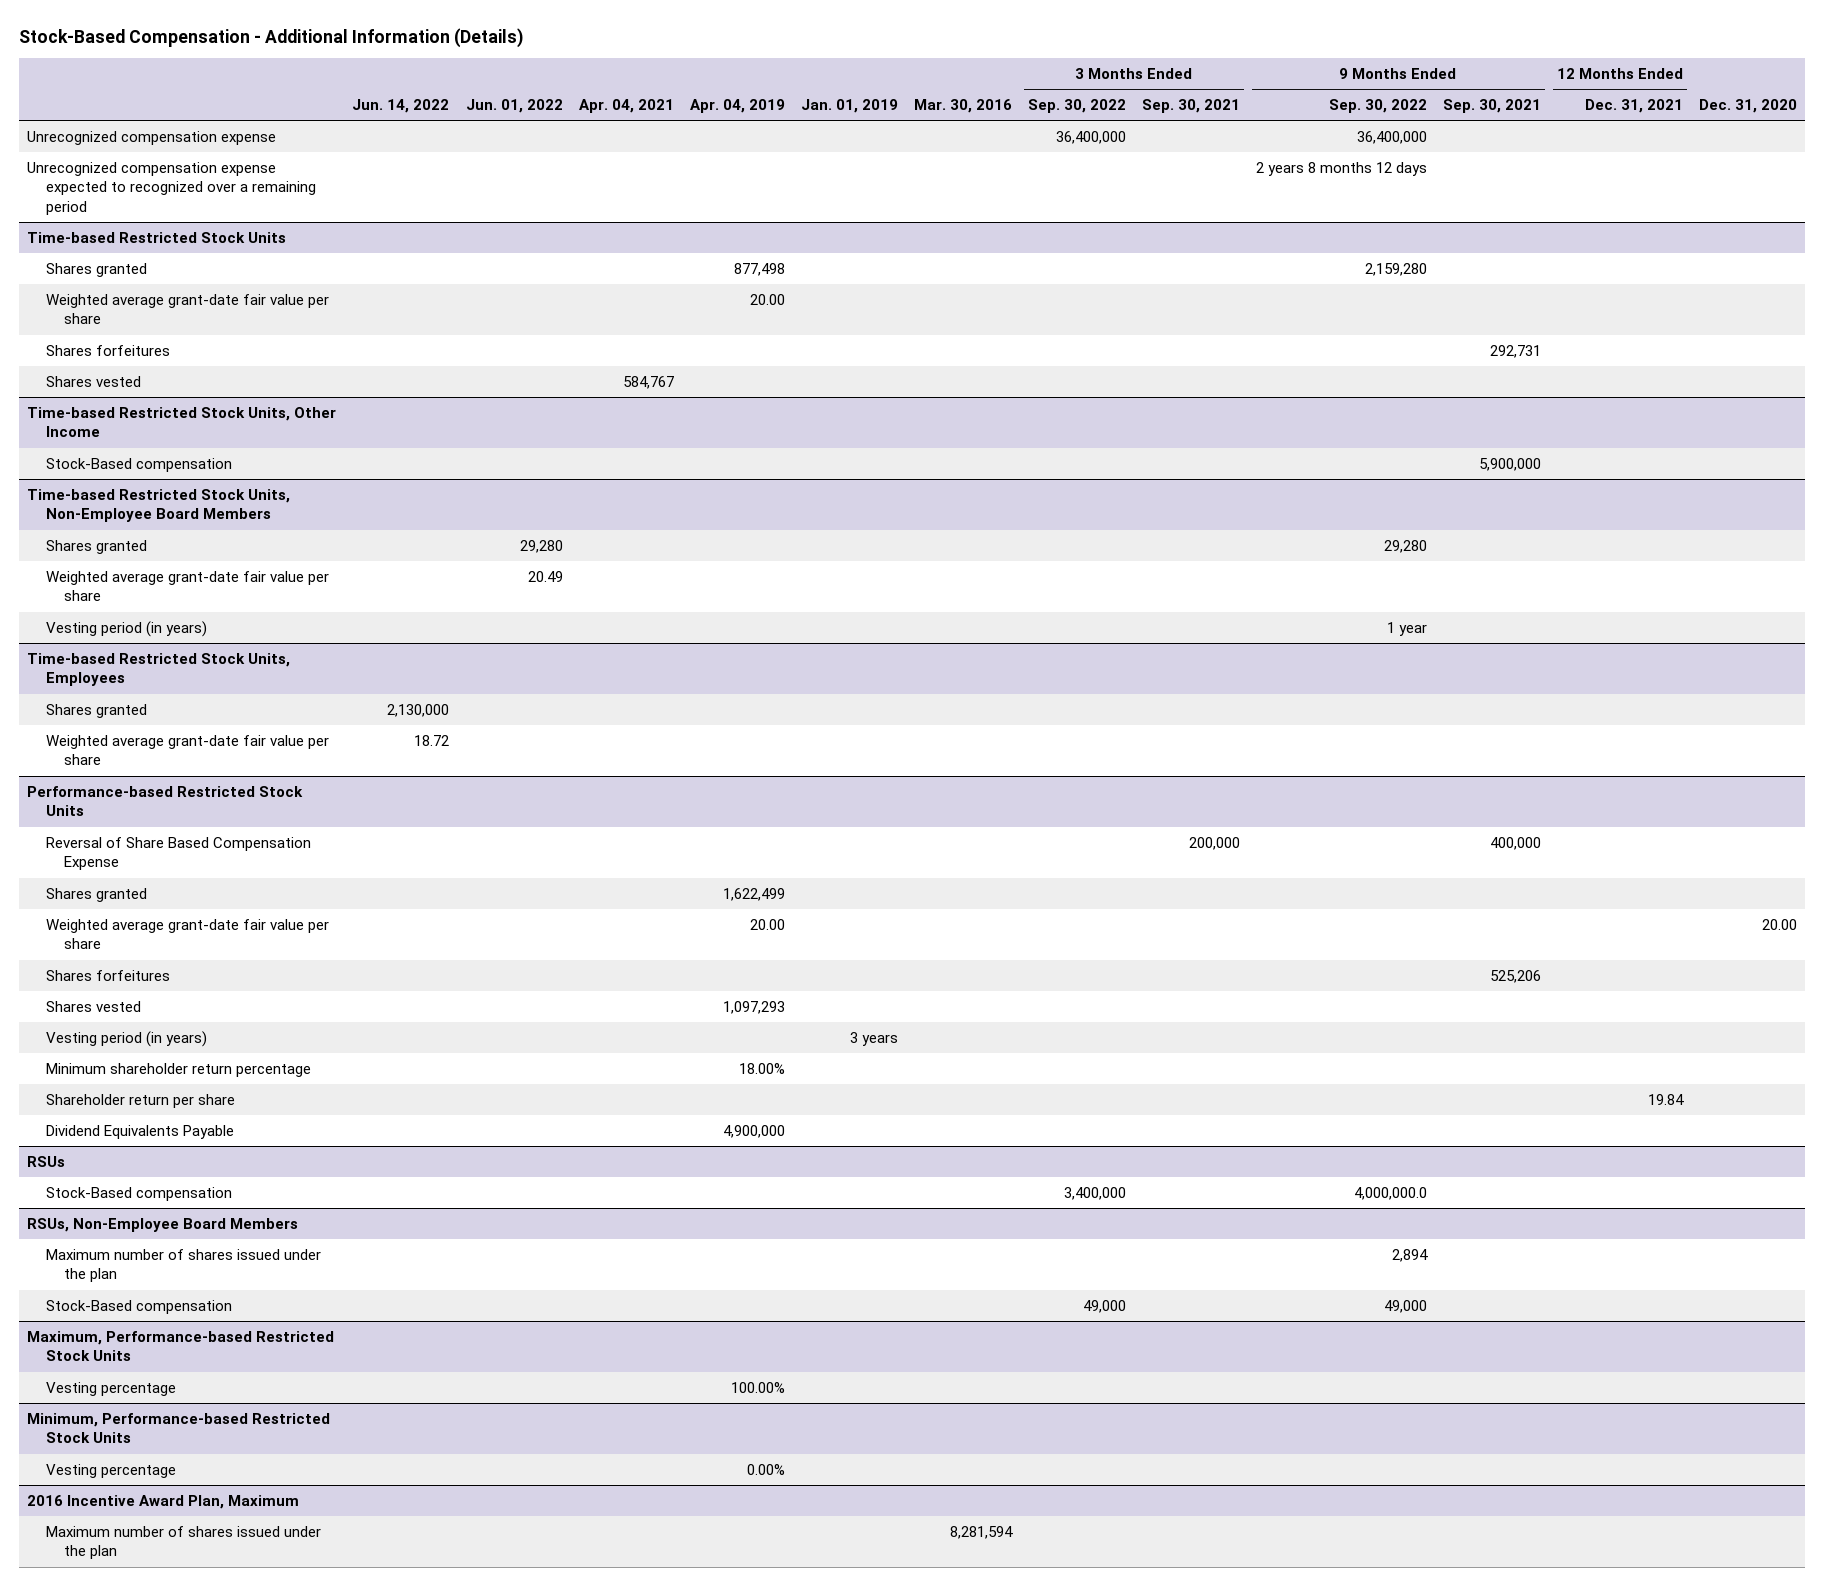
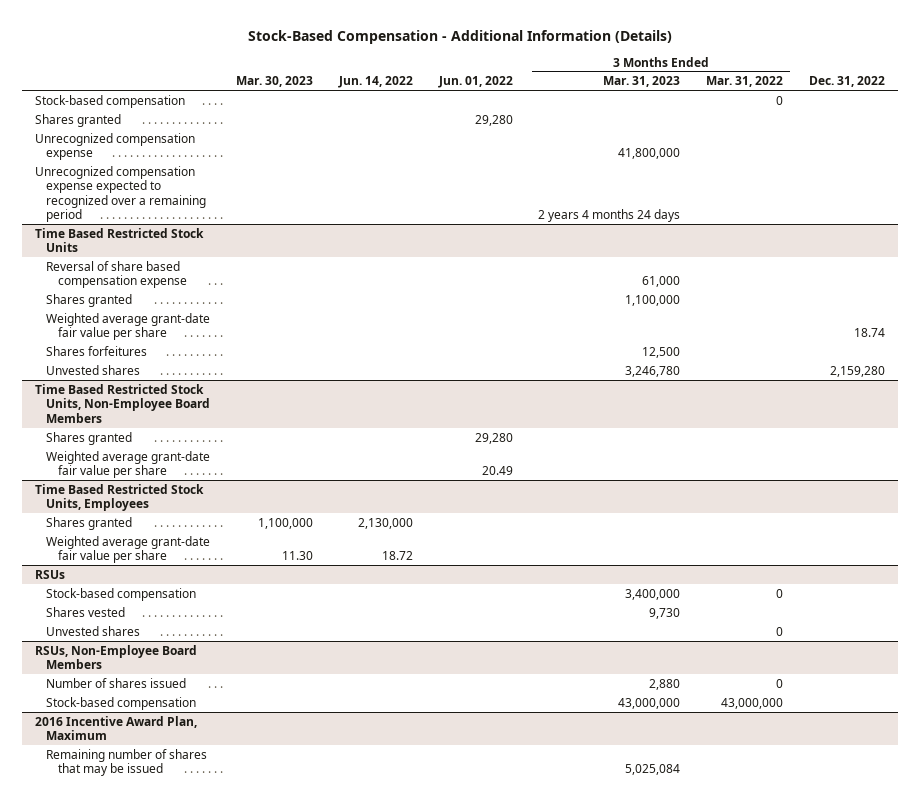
- | Jun. 14, 2022 | Jun. 01, 2022 | Apr. 04, 2021 | Apr. 04, 2019 | Jan. 01, 2019 | Mar. 30, 2016 | 3 Months Ended Sep. 30, 2022 | 3 Months Ended Sep. 30, 2021 | 9 Months Ended Sep. 30, 2022 | 9 Months Ended Sep. 30, 2021 | 12 Months Ended Dec. 31, 2021 | Dec. 31, 2020
+ | Mar. 30, 2023 | Jun. 14, 2022 | Jun. 01, 2022 | 3 Months Ended Mar. 31, 2023 | 3 Months Ended Mar. 31, 2022 | Dec. 31, 2022
+ Stock-based compensation | | | | | 0 |
+ Shares granted | | | 29,280 | | |
- Time-based Restricted Stock Units
+ Time Based Restricted Stock Units
+ Reversal of share based compensation expense | | | | 61,000 | |
- Shares vested | | | 584,767 | | | | | | | | |
- Time-based Restricted Stock Units, Other Income
- Stock-Based compensation | | | | | | | | | | 5,900,000 | |
- Time-based Restricted Stock Units, Non-Employee Board Members
+ Unvested shares | | | | 3,246,780 | | 2,159,280
+ Time Based Restricted Stock Units, Non-Employee Board Members
- Vesting period (in years) | | | | | | | | | 1 year | | |
- Time-based Restricted Stock Units, Employees
+ Time Based Restricted Stock Units, Employees
- Performance-based Restricted Stock Units
- Reversal of Share Based Compensation Expense | | | | | | | | 200,000 | | 400,000 | |
- Shares granted | | | | 1,622,499 | | | | | | | |
- Weighted average grant-date fair value per share | | | | 20.00 | | | | | | | | 20.00
- Shares forfeitures | | | | | | | | | | 525,206 | |
- Shares vested | | | | 1,097,293 | | | | | | | |
- Vesting period (in years) | | | | | 3 years | | | | | | |
- Minimum shareholder return percentage | | | | 18.00% | | | | | | | |
- Shareholder return per share | | | | | | | | | | | 19.84 |
- Dividend Equivalents Payable | | | | 4,900,000 | | | | | | | |
@ RSUs
- Stock-Based compensation | | | | | | | 3,400,000 | | 4,000,000.0 | | |
+ Stock-based compensation | | | | 3,400,000 | 0 |
+ Shares vested | | | | 9,730 | |
+ Unvested shares | | | | | 0 |
@ RSUs, Non-Employee Board Members
- Maximum number of shares issued under the plan | | | | | | | | | 2,894 | | |
- Stock-Based compensation | | | | | | | 49,000 | | 49,000 | | |
- Maximum, Performance-based Restricted Stock Units
- Vesting percentage | | | | 100.00% | | | | | | | |
- Minimum, Performance-based Restricted Stock Units
- Vesting percentage | | | | 0.00% | | | | | | | |
@ RSUs, Non-Employee Board Members
+ Number of shares issued | | | | 2,880 | 0 |
+ Stock-based compensation | | | | 43,000,000 | 43,000,000 |
@ 2016 Incentive Award Plan, Maximum
- Maximum number of shares issued under the plan | | | | | | 8,281,594 | | | | | |
+ Remaining number of shares that may be issued | | | | 5,025,084 | |

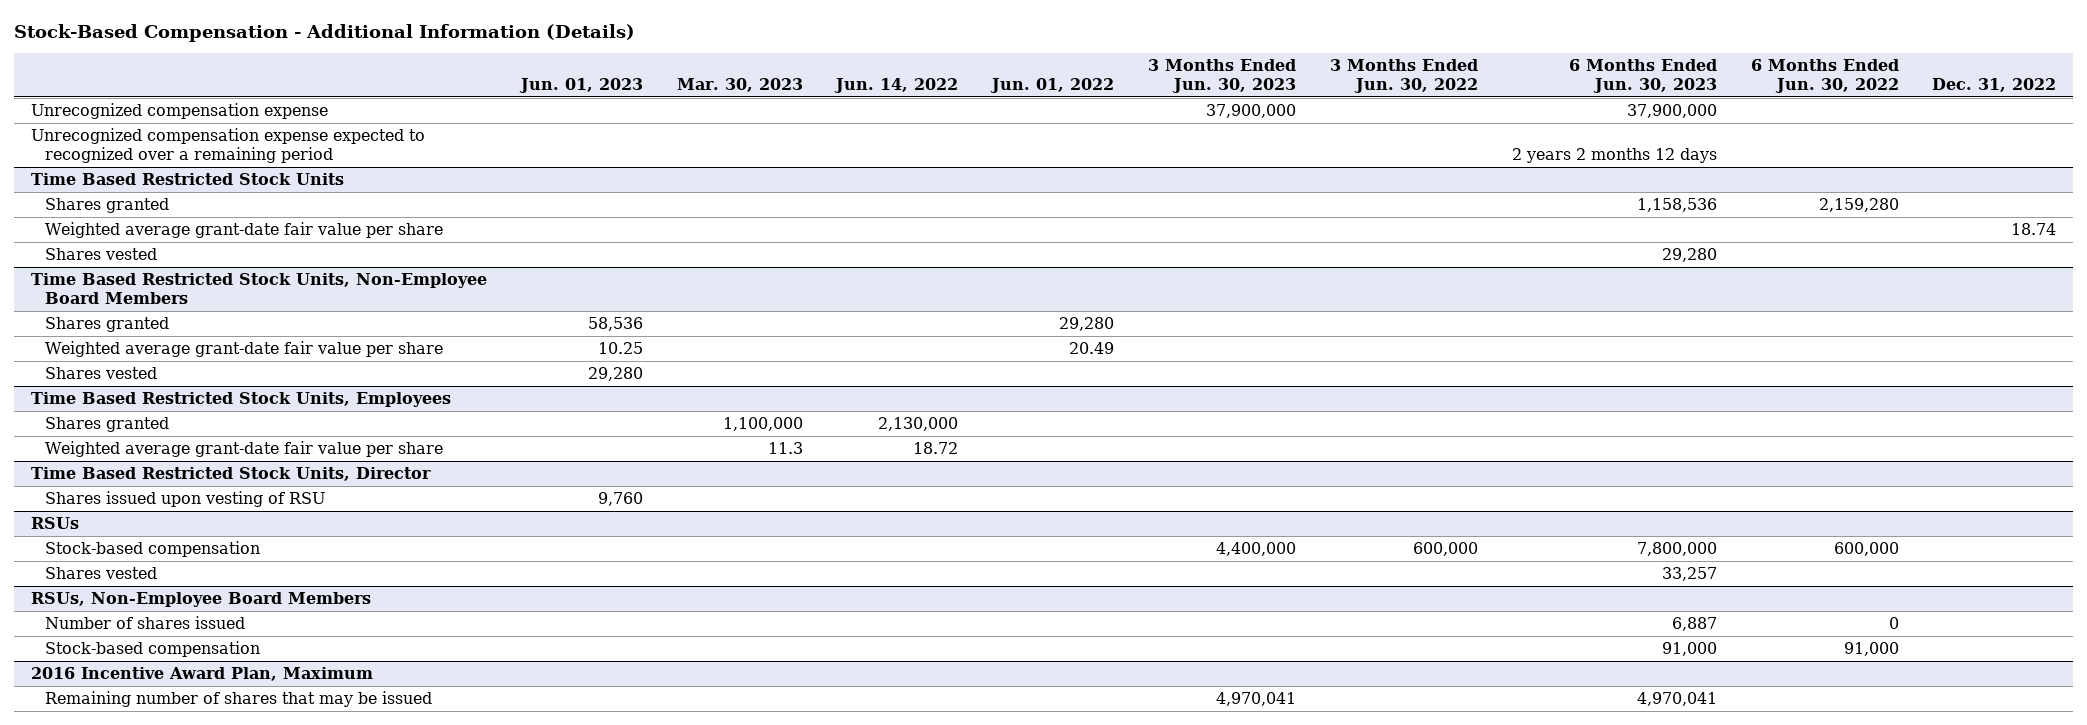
- | Mar. 30, 2023 | Jun. 14, 2022 | Jun. 01, 2022 | 3 Months Ended Mar. 31, 2023 | 3 Months Ended Mar. 31, 2022 | Dec. 31, 2022
+ | Jun. 01, 2023 | Mar. 30, 2023 | Jun. 14, 2022 | Jun. 01, 2022 | 3 Months Ended Jun. 30, 2023 | 3 Months Ended Jun. 30, 2022 | 6 Months Ended Jun. 30, 2023 | 6 Months Ended Jun. 30, 2022 | Dec. 31, 2022
- Stock-based compensation | | | | | 0 |
- Shares granted | | | 29,280 | | |
@ Time Based Restricted Stock Units
- Reversal of share based compensation expense | | | | 61,000 | |
- Shares forfeitures | | | | 12,500 | |
- Unvested shares | | | | 3,246,780 | | 2,159,280
+ Shares vested | | | | | | | 29,280 | |
@ Time Based Restricted Stock Units, Non-Employee Board Members
+ Shares vested | 29,280 | | | | | | | |
@ Time Based Restricted Stock Units, Employees
- Weighted average grant-date fair value per share | 11.30 | 18.72 | | | |
+ Weighted average grant-date fair value per share | | 11.3 | 18.72 | | | | | |
+ Time Based Restricted Stock Units, Director
+ Shares issued upon vesting of RSU | 9,760 | | | | | | | |
@ RSUs
- Unvested shares | | | | | 0 |

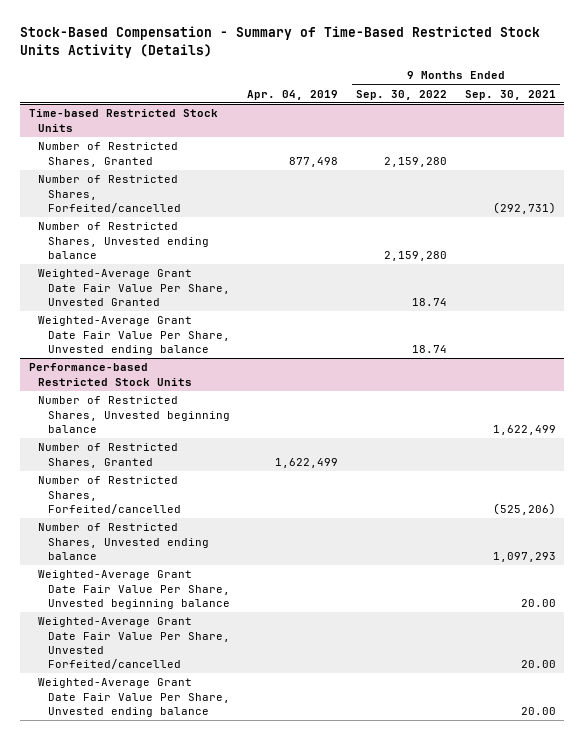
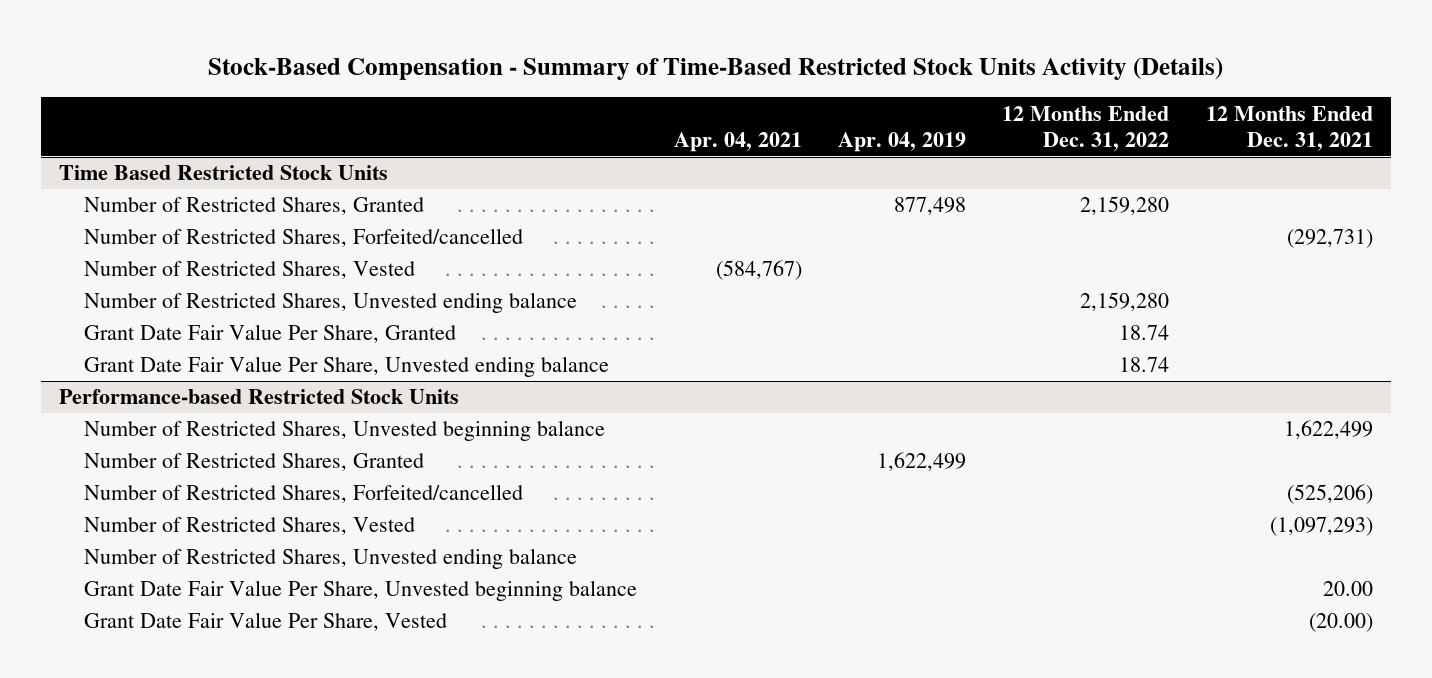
- | Apr. 04, 2019 | 9 Months Ended Sep. 30, 2022 | 9 Months Ended Sep. 30, 2021
+ | Apr. 04, 2021 | Apr. 04, 2019 | 12 Months Ended Dec. 31, 2022 | 12 Months Ended Dec. 31, 2021
- Time-based Restricted Stock Units
+ Time Based Restricted Stock Units
+ Number of Restricted Shares, Vested | (584,767) | | |
- Weighted-Average Grant Date Fair Value Per Share, Unvested Granted | | 18.74 |
- Weighted-Average Grant Date Fair Value Per Share, Unvested ending balance | | 18.74 |
+ Grant Date Fair Value Per Share, Granted | | | 18.74 |
+ Grant Date Fair Value Per Share, Unvested ending balance | | | 18.74 |
@ Performance-based Restricted Stock Units
+ Number of Restricted Shares, Vested | | | | (1,097,293)
- Weighted-Average Grant Date Fair Value Per Share, Unvested beginning balance | | | 20.00
- Weighted-Average Grant Date Fair Value Per Share, Unvested Forfeited/cancelled | | | 20.00
- Weighted-Average Grant Date Fair Value Per Share, Unvested ending balance | | | 20.00
+ Grant Date Fair Value Per Share, Unvested beginning balance | | | | 20.00
+ Grant Date Fair Value Per Share, Vested | | | | (20.00)

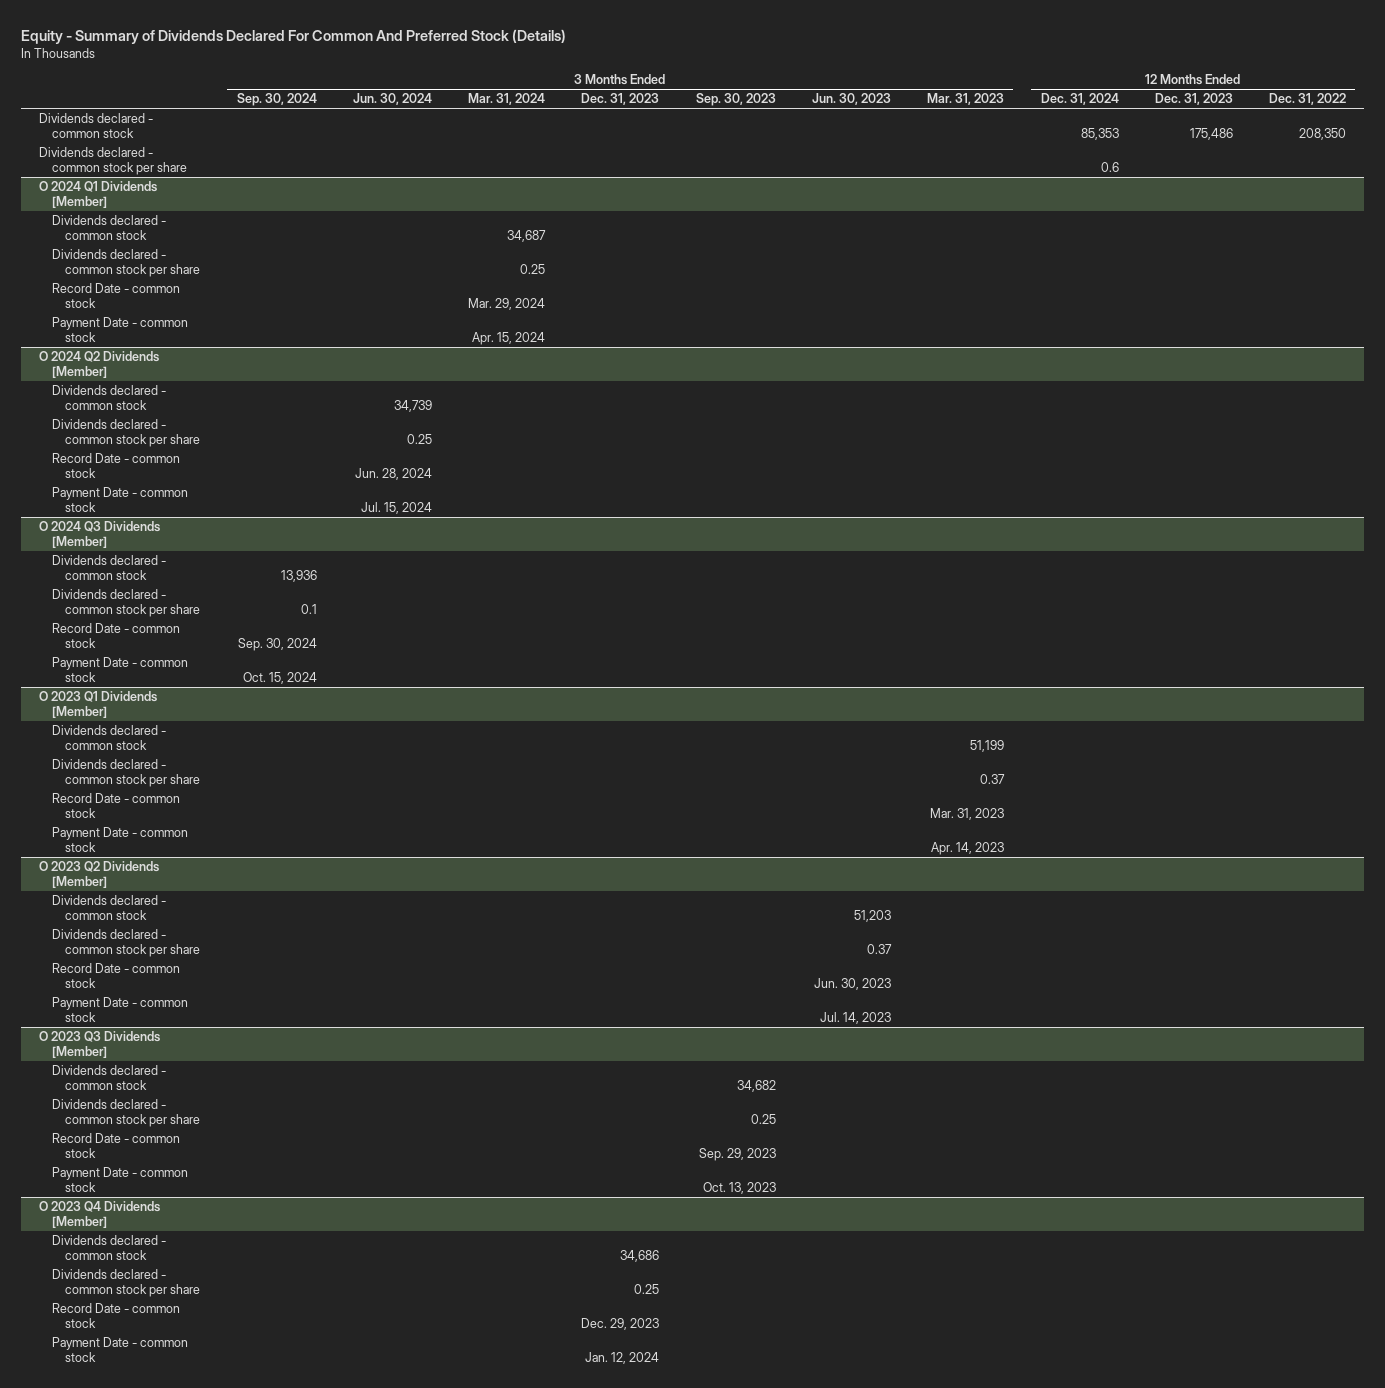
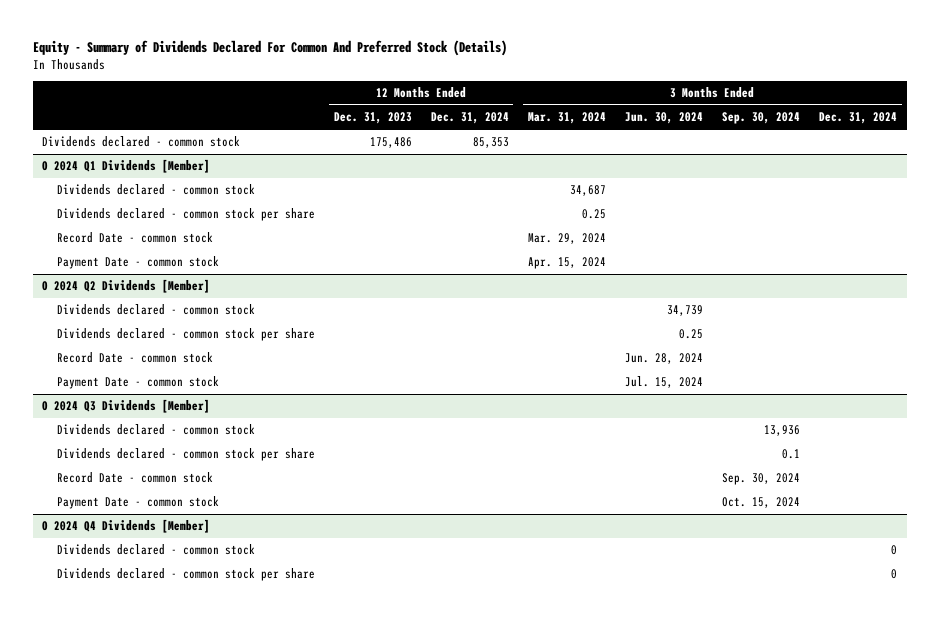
- | 3 Months Ended Sep. 30, 2024 | 3 Months Ended Jun. 30, 2024 | 3 Months Ended Mar. 31, 2024 | 3 Months Ended Dec. 31, 2023 | 3 Months Ended Sep. 30, 2023 | 3 Months Ended Jun. 30, 2023 | 3 Months Ended Mar. 31, 2023 | 12 Months Ended Dec. 31, 2024 | 12 Months Ended Dec. 31, 2023 | 12 Months Ended Dec. 31, 2022
+ | 12 Months Ended Dec. 31, 2023 | 12 Months Ended Dec. 31, 2024 | 3 Months Ended Mar. 31, 2024 | 3 Months Ended Jun. 30, 2024 | 3 Months Ended Sep. 30, 2024 | 3 Months Ended Dec. 31, 2024
- Dividends declared - common stock per share | | | | | | | | 0.6 | |
- O 2023 Q1 Dividends [Member]
- Dividends declared - common stock | | | | | | | 51,199 | | |
- Dividends declared - common stock per share | | | | | | | 0.37 | | |
- Record Date - common stock | | | | | | | Mar. 31, 2023 | | |
- Payment Date - common stock | | | | | | | Apr. 14, 2023 | | |
- O 2023 Q2 Dividends [Member]
- Dividends declared - common stock | | | | | | 51,203 | | | |
- Dividends declared - common stock per share | | | | | | 0.37 | | | |
- Record Date - common stock | | | | | | Jun. 30, 2023 | | | |
- Payment Date - common stock | | | | | | Jul. 14, 2023 | | | |
- O 2023 Q3 Dividends [Member]
- Dividends declared - common stock | | | | | 34,682 | | | | |
- Dividends declared - common stock per share | | | | | 0.25 | | | | |
- Record Date - common stock | | | | | Sep. 29, 2023 | | | | |
- Payment Date - common stock | | | | | Oct. 13, 2023 | | | | |
- O 2023 Q4 Dividends [Member]
- Dividends declared - common stock | | | | 34,686 | | | | | |
- Dividends declared - common stock per share | | | | 0.25 | | | | | |
- Record Date - common stock | | | | Dec. 29, 2023 | | | | | |
- Payment Date - common stock | | | | Jan. 12, 2024 | | | | | |
+ O 2024 Q4 Dividends [Member]
+ Dividends declared - common stock | | | | | | 0
+ Dividends declared - common stock per share | | | | | | 0

